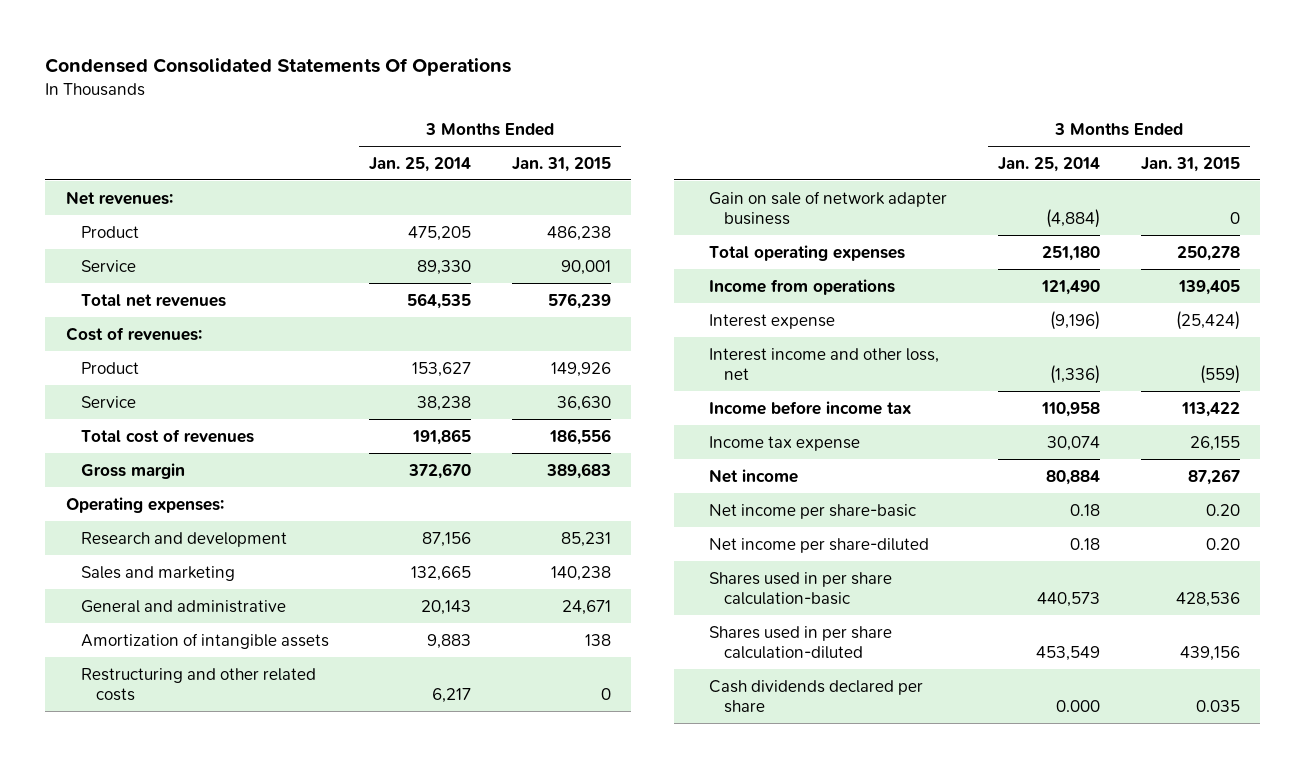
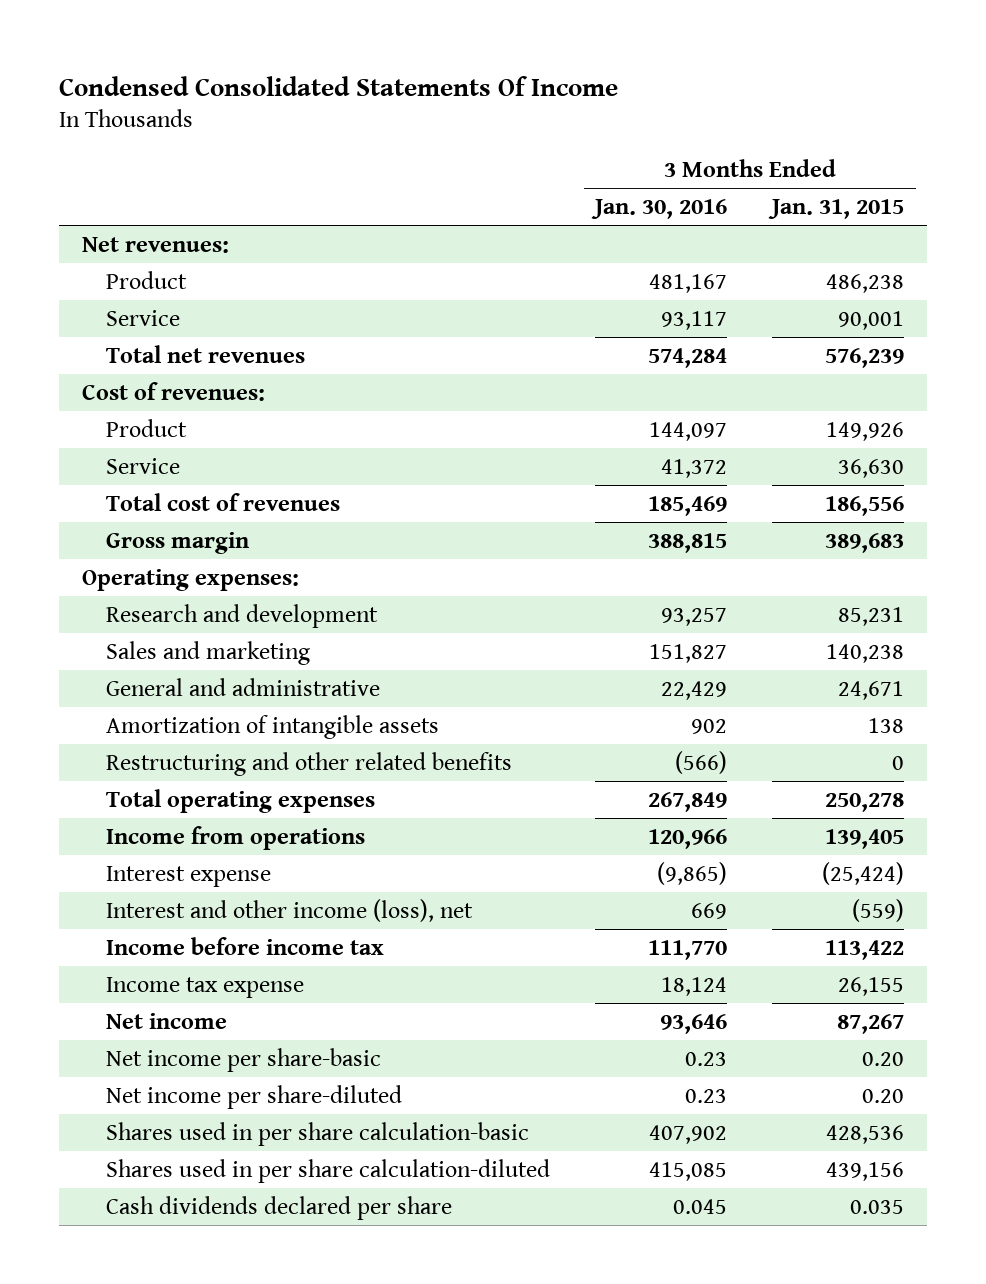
- Condensed Consolidated Statements Of Operations
+ Condensed Consolidated Statements Of Income
- | 3 Months Ended Jan. 25, 2014 | 3 Months Ended Jan. 31, 2015
+ | 3 Months Ended Jan. 30, 2016 | 3 Months Ended Jan. 31, 2015
- Restructuring and other related costs | 6,217 | 0
- Gain on sale of network adapter business | (4,884) | 0
+ Restructuring and other related benefits | (566) | 0
- Interest income and other loss, net | (1,336) | (559)
+ Interest and other income (loss), net | 669 | (559)

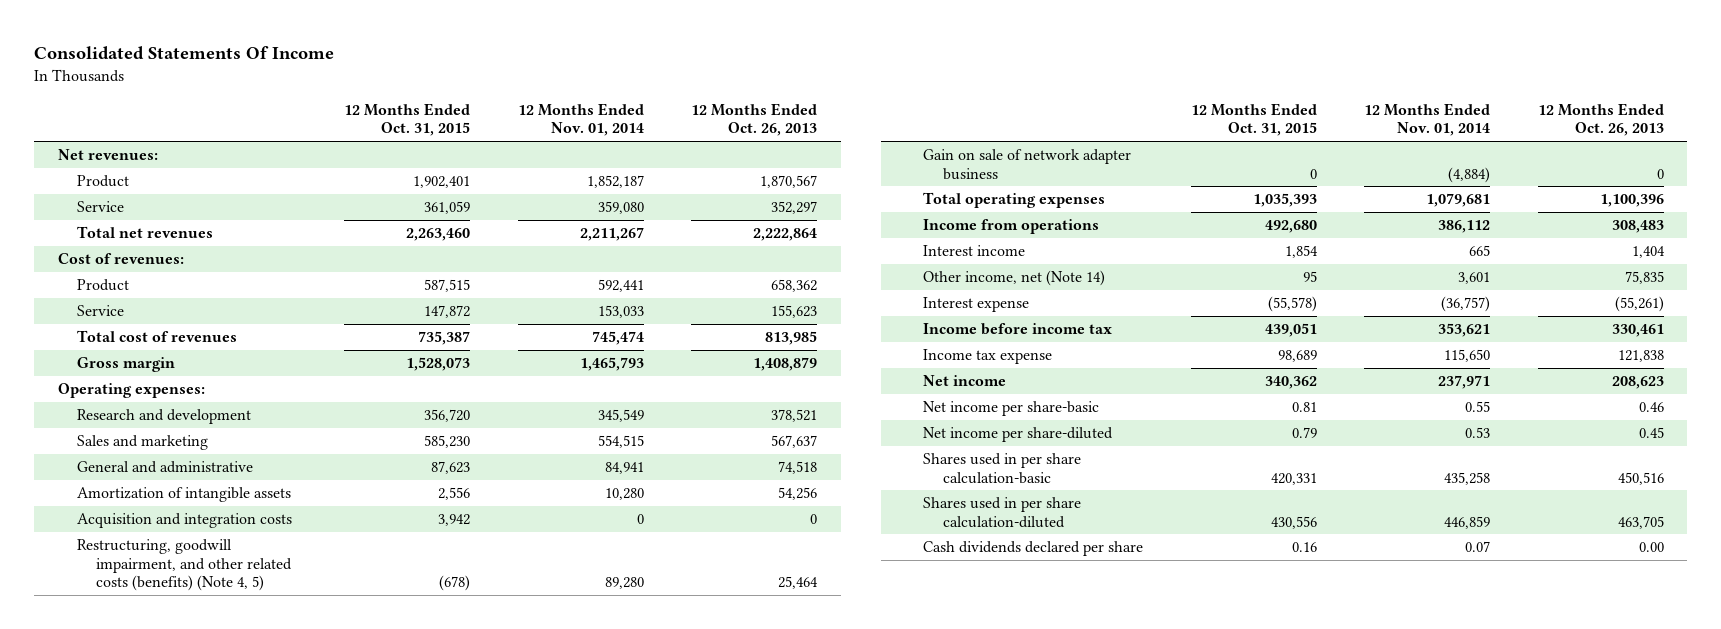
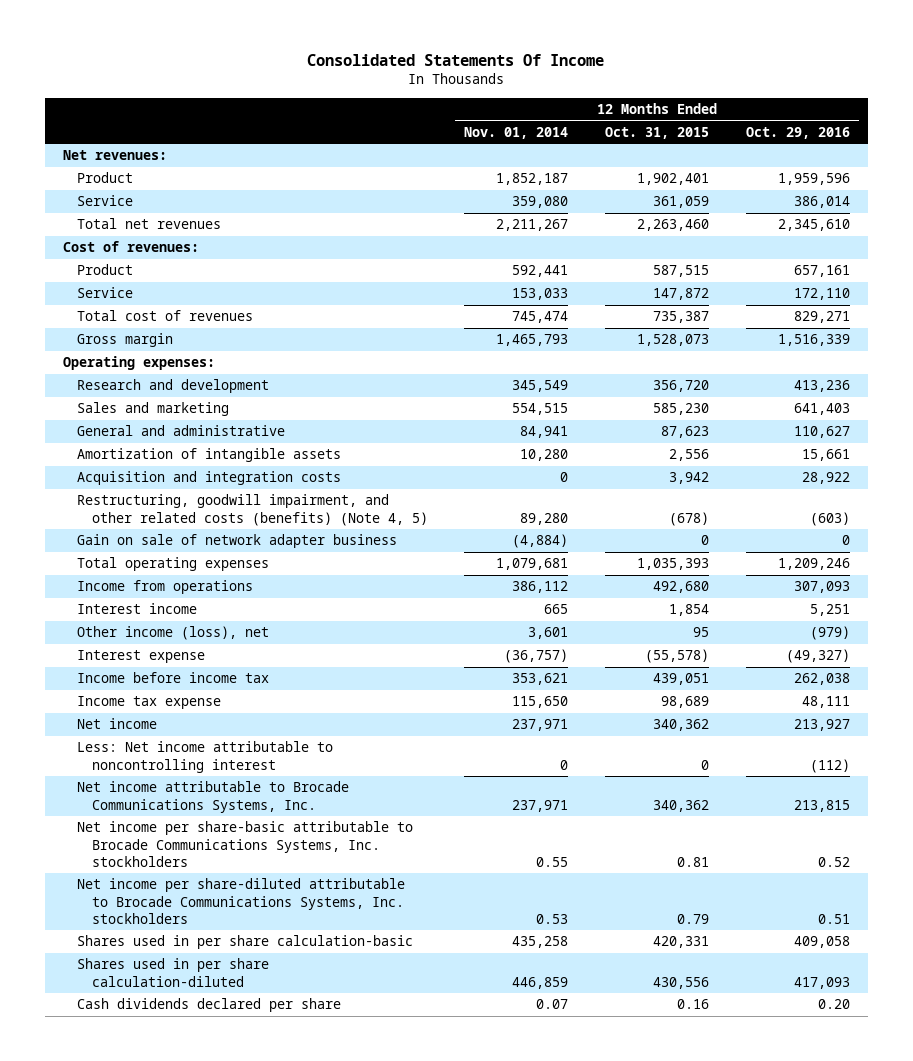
- | 12 Months Ended Oct. 31, 2015 | 12 Months Ended Nov. 01, 2014 | 12 Months Ended Oct. 26, 2013
+ | 12 Months Ended Nov. 01, 2014 | 12 Months Ended Oct. 31, 2015 | 12 Months Ended Oct. 29, 2016
- Other income, net (Note 14) | 95 | 3,601 | 75,835
+ Other income (loss), net | 3,601 | 95 | (979)
- Net income per share-basic | 0.81 | 0.55 | 0.46
- Net income per share-diluted | 0.79 | 0.53 | 0.45
+ Less: Net income attributable to noncontrolling interest | 0 | 0 | (112)
+ Net income attributable to Brocade Communications Systems, Inc. | 237,971 | 340,362 | 213,815
+ Net income per share-basic attributable to Brocade Communications Systems, Inc. stockholders | 0.55 | 0.81 | 0.52
+ Net income per share-diluted attributable to Brocade Communications Systems, Inc. stockholders | 0.53 | 0.79 | 0.51

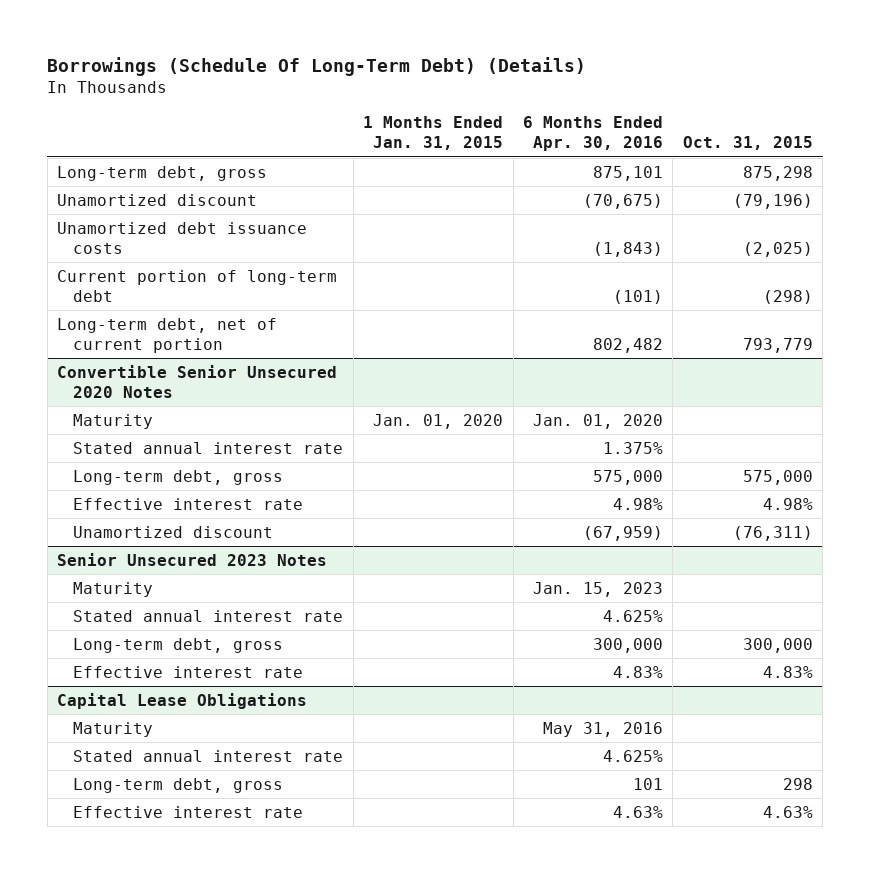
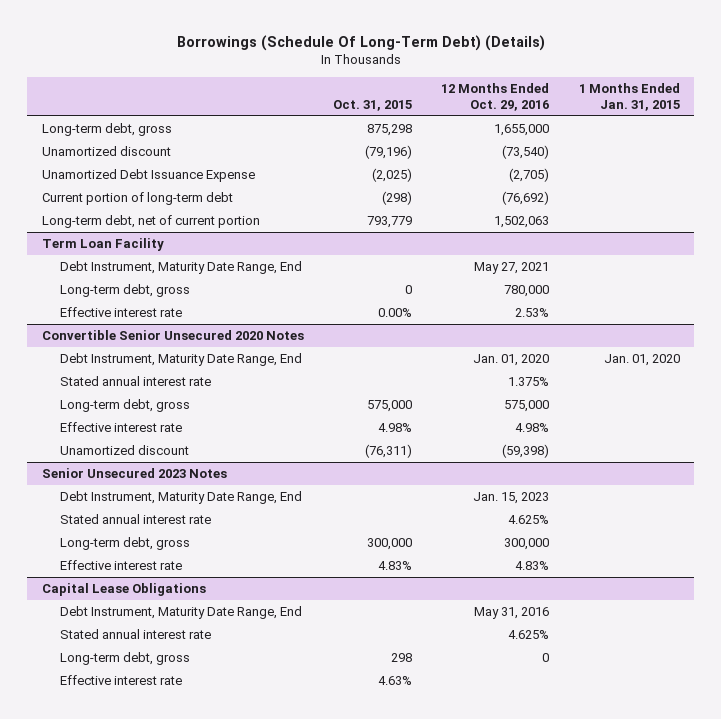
- | 1 Months Ended Jan. 31, 2015 | 6 Months Ended Apr. 30, 2016 | Oct. 31, 2015
+ | Oct. 31, 2015 | 12 Months Ended Oct. 29, 2016 | 1 Months Ended Jan. 31, 2015
- Unamortized debt issuance costs | | (1,843) | (2,025)
+ Unamortized Debt Issuance Expense | (2,025) | (2,705) |
+ Term Loan Facility
+ Debt Instrument, Maturity Date Range, End | | May 27, 2021 |
+ Long-term debt, gross | 0 | 780,000 |
+ Effective interest rate | 0.00% | 2.53% |
@ Convertible Senior Unsecured 2020 Notes
- Maturity | Jan. 01, 2020 | Jan. 01, 2020 |
+ Debt Instrument, Maturity Date Range, End | | Jan. 01, 2020 | Jan. 01, 2020
@ Senior Unsecured 2023 Notes
- Maturity | | Jan. 15, 2023 |
+ Debt Instrument, Maturity Date Range, End | | Jan. 15, 2023 |
@ Capital Lease Obligations
- Maturity | | May 31, 2016 |
+ Debt Instrument, Maturity Date Range, End | | May 31, 2016 |

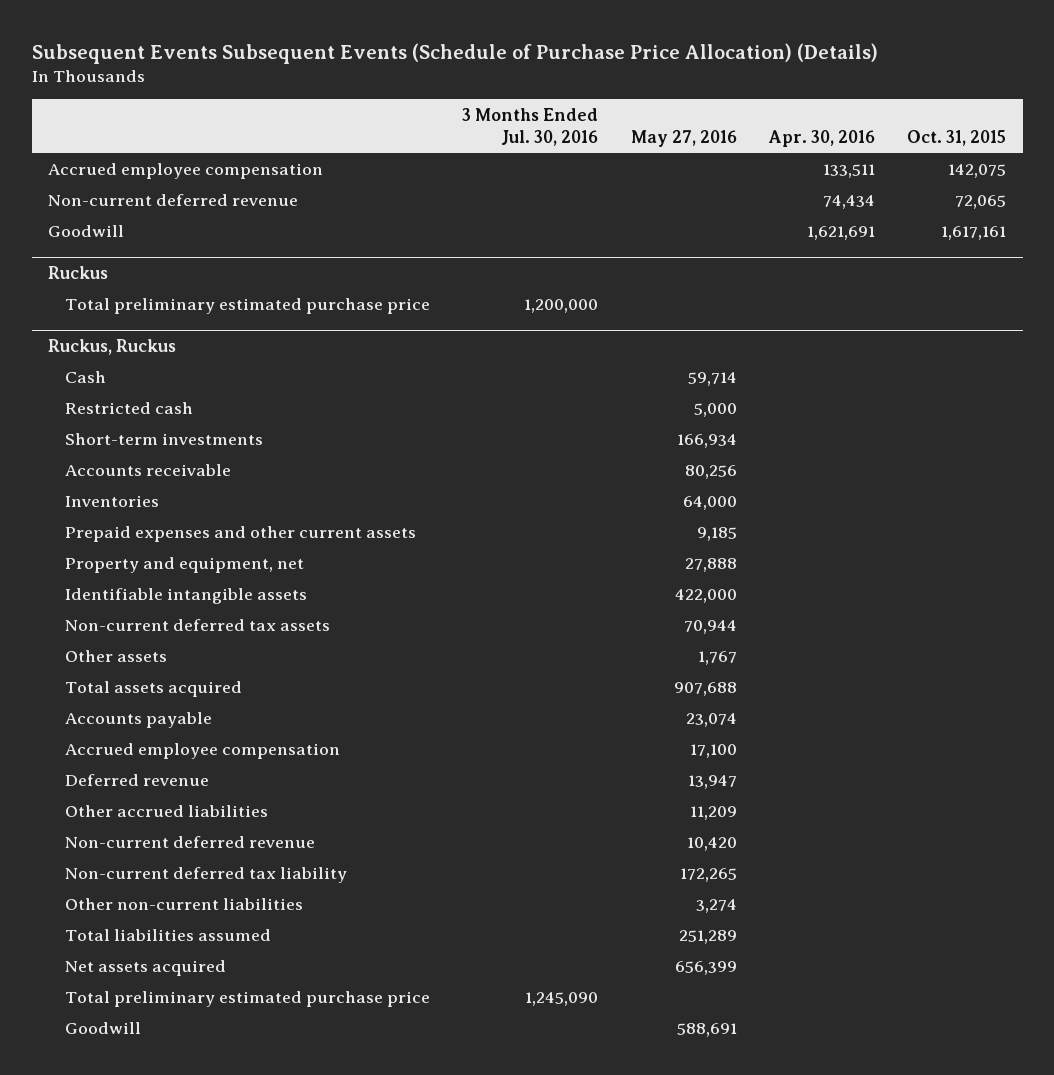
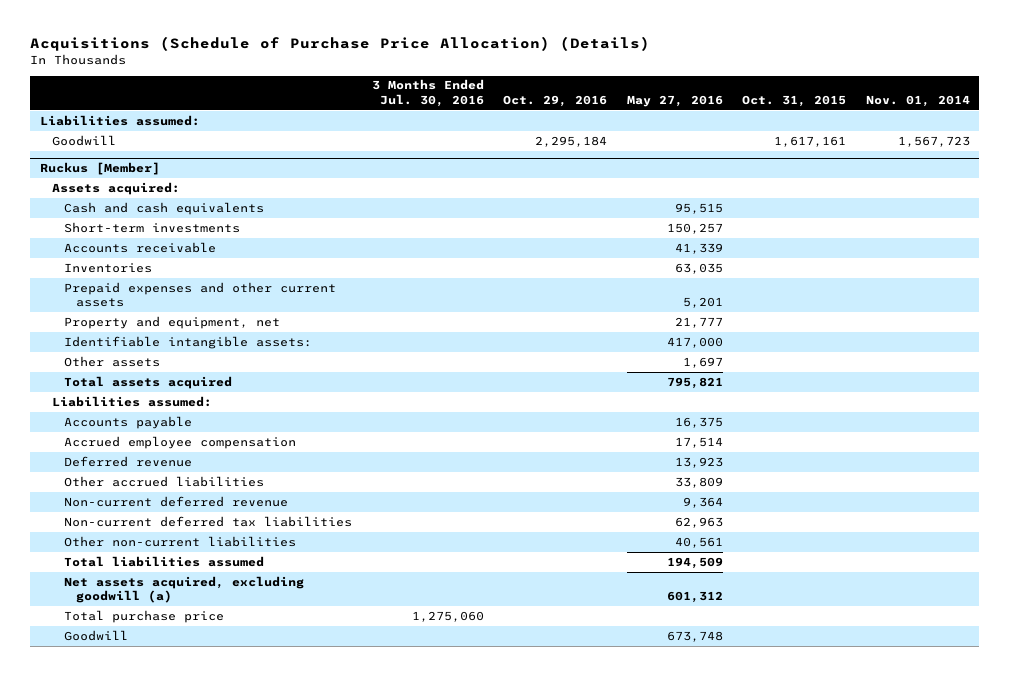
- Subsequent Events Subsequent Events (Schedule of Purchase Price Allocation) (Details)
+ Acquisitions (Schedule of Purchase Price Allocation) (Details)
- | 3 Months Ended Jul. 30, 2016 | May 27, 2016 | Apr. 30, 2016 | Oct. 31, 2015
+ | 3 Months Ended Jul. 30, 2016 | Oct. 29, 2016 | May 27, 2016 | Oct. 31, 2015 | Nov. 01, 2014
- Accrued employee compensation | | | 133,511 | 142,075
- Non-current deferred revenue | | | 74,434 | 72,065
+ Liabilities assumed:
- Ruckus
- Total preliminary estimated purchase price | 1,200,000 | | |
- Ruckus, Ruckus
- Cash | | 59,714 | |
- Restricted cash | | 5,000 | |
- Short-term investments | | 166,934 | |
- Accounts receivable | | 80,256 | |
- Inventories | | 64,000 | |
- Prepaid expenses and other current assets | | 9,185 | |
- Property and equipment, net | | 27,888 | |
- Identifiable intangible assets | | 422,000 | |
- Non-current deferred tax assets | | 70,944 | |
- Other assets | | 1,767 | |
- Total assets acquired | | 907,688 | |
- Accounts payable | | 23,074 | |
- Accrued employee compensation | | 17,100 | |
- Deferred revenue | | 13,947 | |
- Other accrued liabilities | | 11,209 | |
- Non-current deferred revenue | | 10,420 | |
- Non-current deferred tax liability | | 172,265 | |
- Other non-current liabilities | | 3,274 | |
- Total liabilities assumed | | 251,289 | |
- Net assets acquired | | 656,399 | |
- Total preliminary estimated purchase price | 1,245,090 | | |
- Goodwill | | 588,691 | |
+ Ruckus [Member]
+ Assets acquired:
+ Cash and cash equivalents | | | 95,515 | |
+ Short-term investments | | | 150,257 | |
+ Accounts receivable | | | 41,339 | |
+ Inventories | | | 63,035 | |
+ Prepaid expenses and other current assets | | | 5,201 | |
+ Property and equipment, net | | | 21,777 | |
+ Identifiable intangible assets: | | | 417,000 | |
+ Other assets | | | 1,697 | |
+ Total assets acquired | | | 795,821 | |
+ Liabilities assumed:
+ Accounts payable | | | 16,375 | |
+ Accrued employee compensation | | | 17,514 | |
+ Deferred revenue | | | 13,923 | |
+ Other accrued liabilities | | | 33,809 | |
+ Non-current deferred revenue | | | 9,364 | |
+ Non-current deferred tax liabilities | | | 62,963 | |
+ Other non-current liabilities | | | 40,561 | |
+ Total liabilities assumed | | | 194,509 | |
+ Net assets acquired, excluding goodwill (a) | | | 601,312 | |
+ Total purchase price | 1,275,060 | | | |
+ Goodwill | | | 673,748 | |

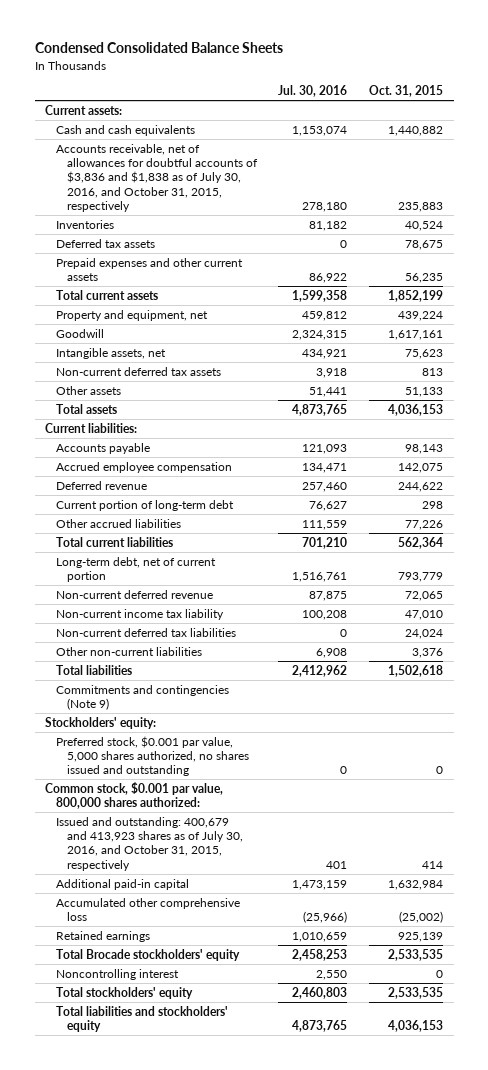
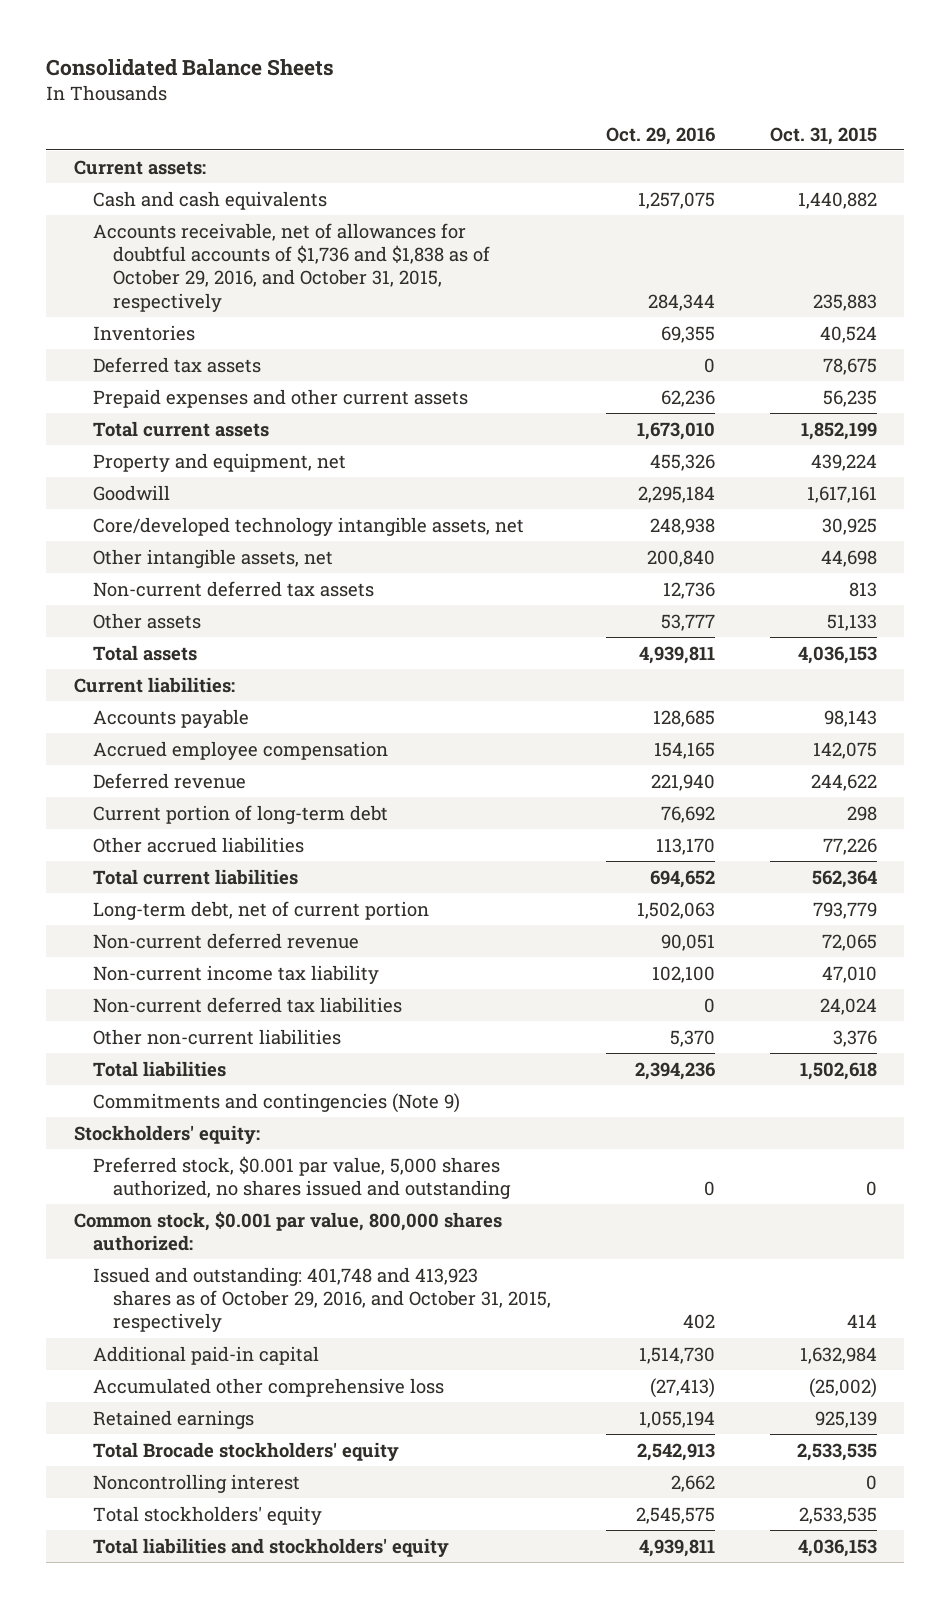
- Condensed Consolidated Balance Sheets
+ Consolidated Balance Sheets
- | Jul. 30, 2016 | Oct. 31, 2015
+ | Oct. 29, 2016 | Oct. 31, 2015
- Accounts receivable, net of allowances for doubtful accounts of $3,836 and $1,838 as of July 30, 2016, and October 31, 2015, respectively | 278,180 | 235,883
+ Accounts receivable, net of allowances for doubtful accounts of $1,736 and $1,838 as of October 29, 2016, and October 31, 2015, respectively | 284,344 | 235,883
- Intangible assets, net | 434,921 | 75,623
+ Core/developed technology intangible assets, net | 248,938 | 30,925
+ Other intangible assets, net | 200,840 | 44,698
- Issued and outstanding: 400,679 and 413,923 shares as of July 30, 2016, and October 31, 2015, respectively | 401 | 414
+ Issued and outstanding: 401,748 and 413,923 shares as of October 29, 2016, and October 31, 2015, respectively | 402 | 414

